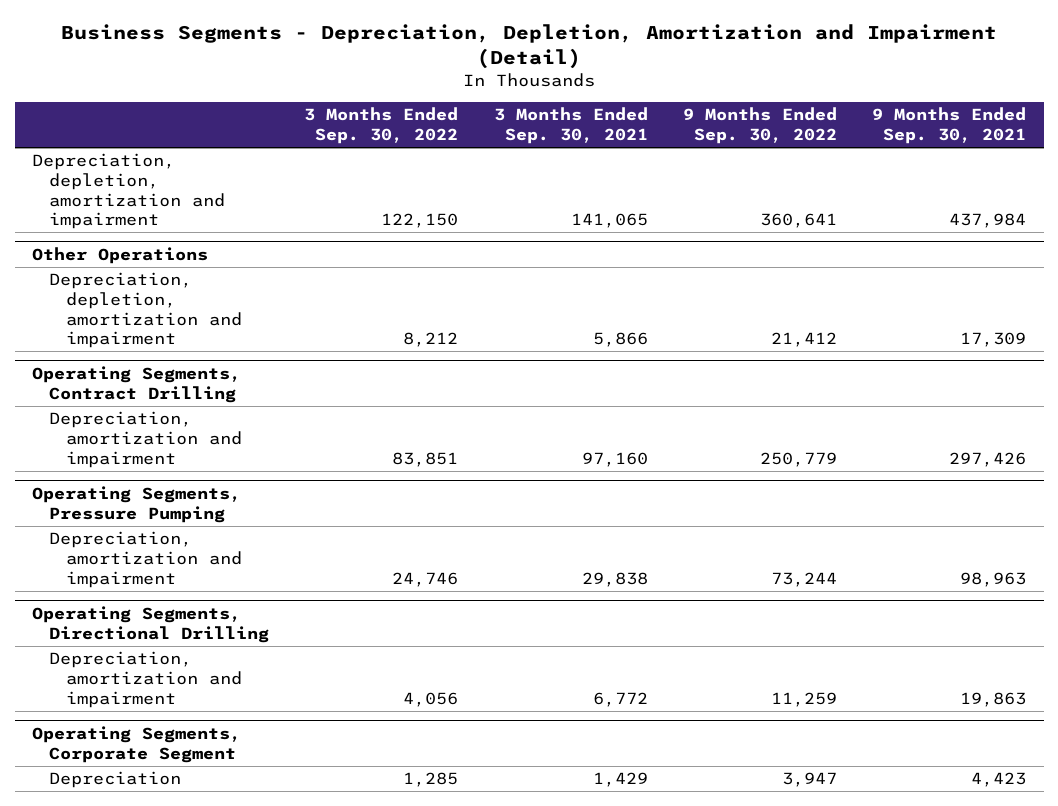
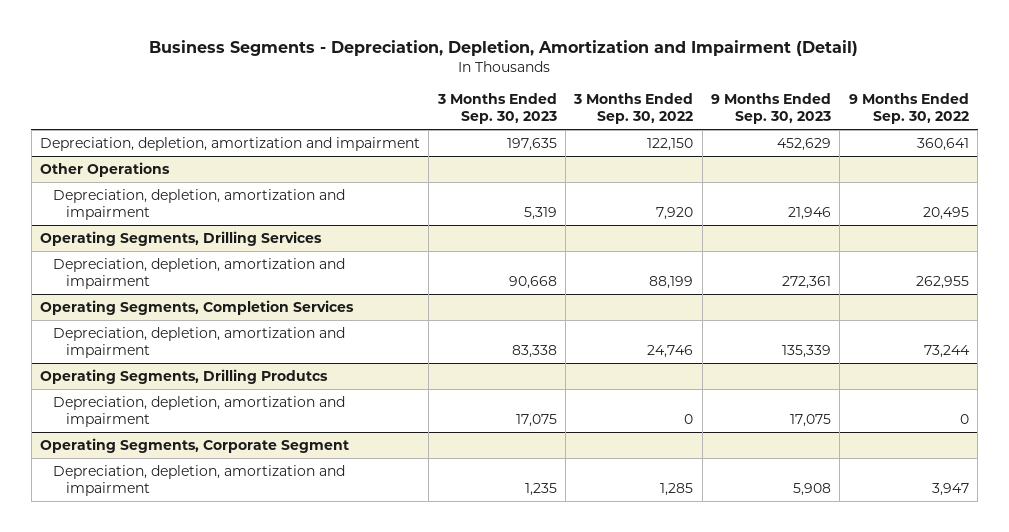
- | 3 Months Ended Sep. 30, 2022 | 3 Months Ended Sep. 30, 2021 | 9 Months Ended Sep. 30, 2022 | 9 Months Ended Sep. 30, 2021
+ | 3 Months Ended Sep. 30, 2023 | 3 Months Ended Sep. 30, 2022 | 9 Months Ended Sep. 30, 2023 | 9 Months Ended Sep. 30, 2022
@ Other Operations
- Depreciation, depletion, amortization and impairment | 8,212 | 5,866 | 21,412 | 17,309
- Operating Segments, Contract Drilling
- Depreciation, amortization and impairment | 83,851 | 97,160 | 250,779 | 297,426
- Operating Segments, Pressure Pumping
- Depreciation, amortization and impairment | 24,746 | 29,838 | 73,244 | 98,963
- Operating Segments, Directional Drilling
- Depreciation, amortization and impairment | 4,056 | 6,772 | 11,259 | 19,863
@ Other Operations
+ Depreciation, depletion, amortization and impairment | 5,319 | 7,920 | 21,946 | 20,495
+ Operating Segments, Drilling Services
+ Depreciation, depletion, amortization and impairment | 90,668 | 88,199 | 272,361 | 262,955
+ Operating Segments, Completion Services
+ Depreciation, depletion, amortization and impairment | 83,338 | 24,746 | 135,339 | 73,244
+ Operating Segments, Drilling Produtcs
+ Depreciation, depletion, amortization and impairment | 17,075 | 0 | 17,075 | 0
@ Operating Segments, Corporate Segment
- Depreciation | 1,285 | 1,429 | 3,947 | 4,423
+ Depreciation, depletion, amortization and impairment | 1,235 | 1,285 | 5,908 | 3,947

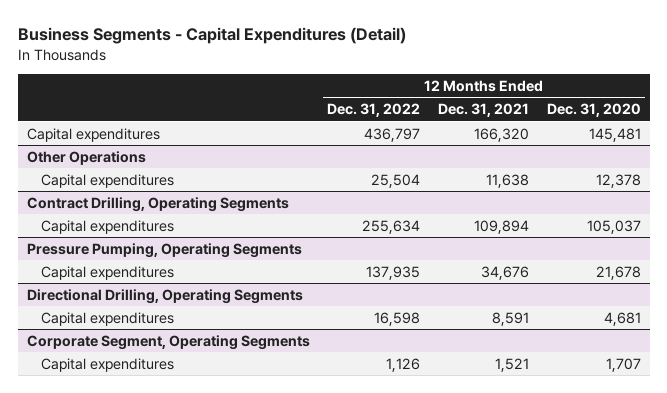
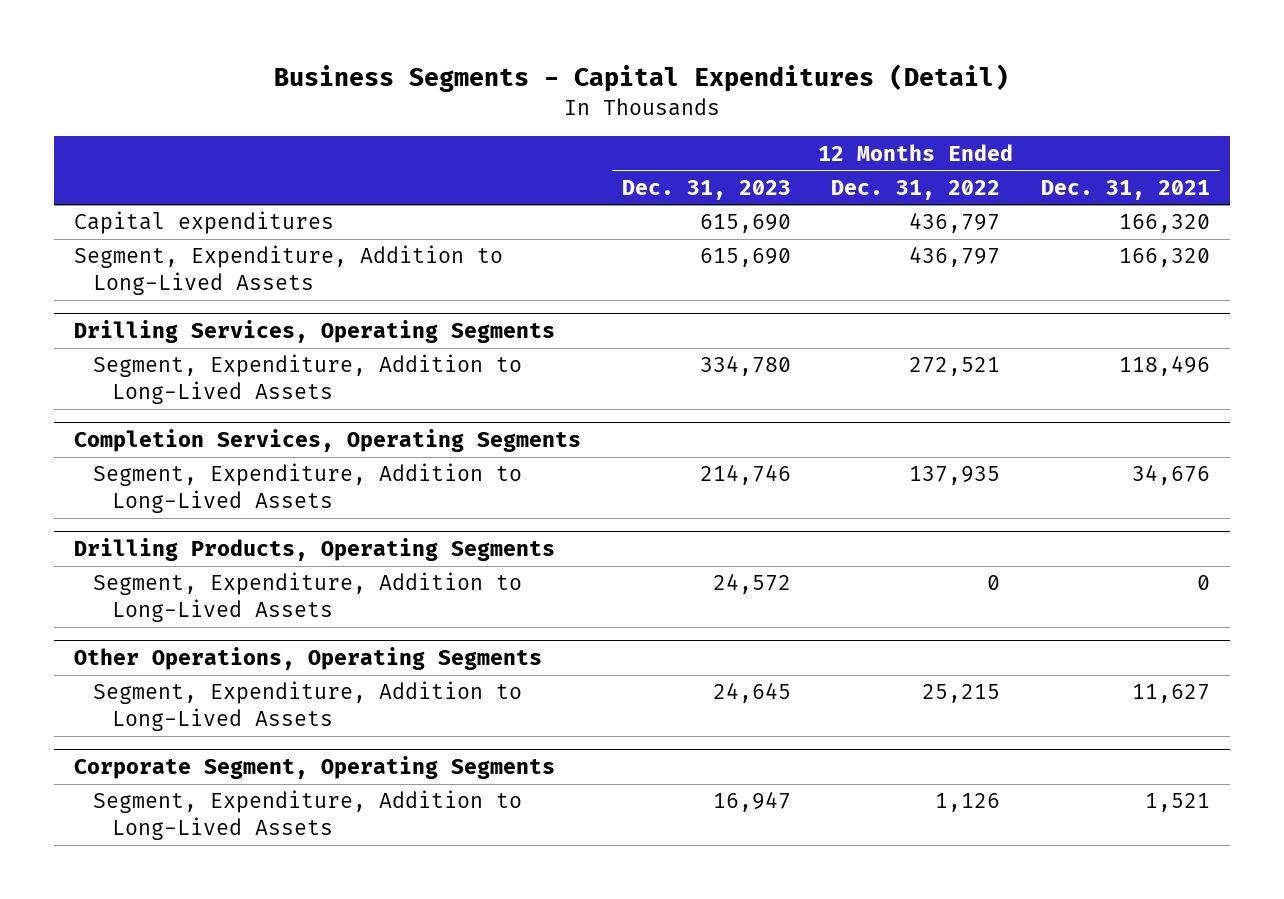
- | 12 Months Ended Dec. 31, 2022 | 12 Months Ended Dec. 31, 2021 | 12 Months Ended Dec. 31, 2020
+ | 12 Months Ended Dec. 31, 2023 | 12 Months Ended Dec. 31, 2022 | 12 Months Ended Dec. 31, 2021
- Other Operations
- Capital expenditures | 25,504 | 11,638 | 12,378
- Contract Drilling, Operating Segments
- Capital expenditures | 255,634 | 109,894 | 105,037
- Pressure Pumping, Operating Segments
- Capital expenditures | 137,935 | 34,676 | 21,678
- Directional Drilling, Operating Segments
- Capital expenditures | 16,598 | 8,591 | 4,681
+ Segment, Expenditure, Addition to Long-Lived Assets | 615,690 | 436,797 | 166,320
+ Drilling Services, Operating Segments
+ Segment, Expenditure, Addition to Long-Lived Assets | 334,780 | 272,521 | 118,496
+ Completion Services, Operating Segments
+ Segment, Expenditure, Addition to Long-Lived Assets | 214,746 | 137,935 | 34,676
+ Drilling Products, Operating Segments
+ Segment, Expenditure, Addition to Long-Lived Assets | 24,572 | 0 | 0
+ Other Operations, Operating Segments
+ Segment, Expenditure, Addition to Long-Lived Assets | 24,645 | 25,215 | 11,627
@ Corporate Segment, Operating Segments
- Capital expenditures | 1,126 | 1,521 | 1,707
+ Segment, Expenditure, Addition to Long-Lived Assets | 16,947 | 1,126 | 1,521

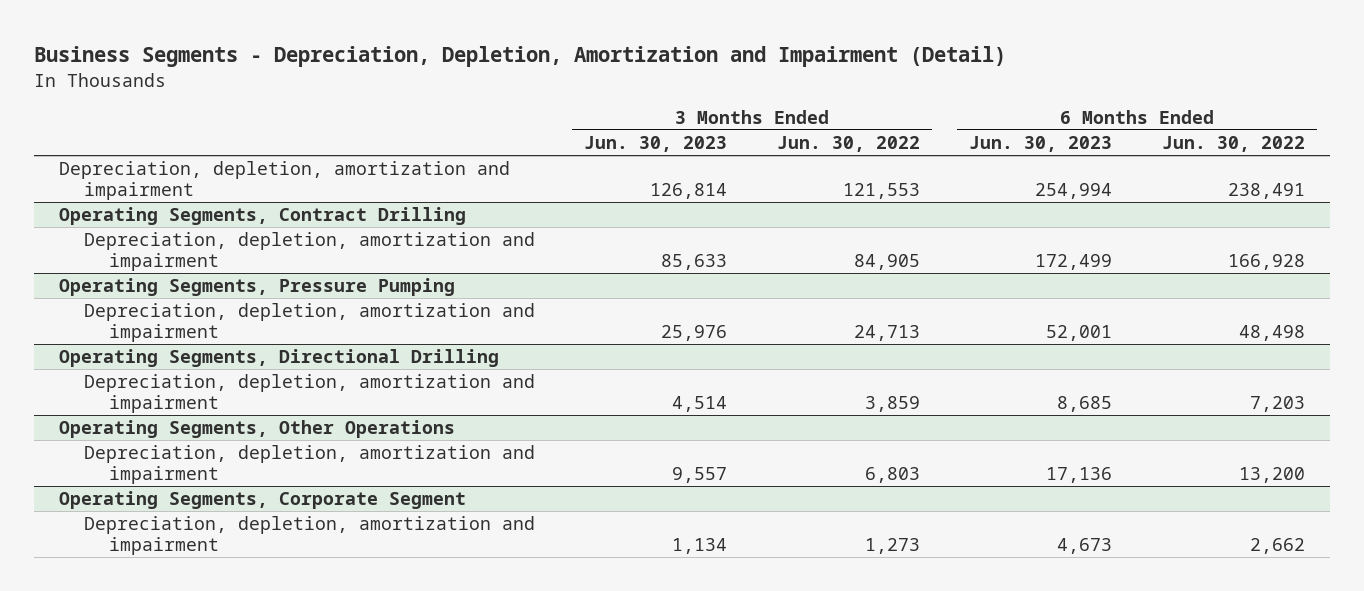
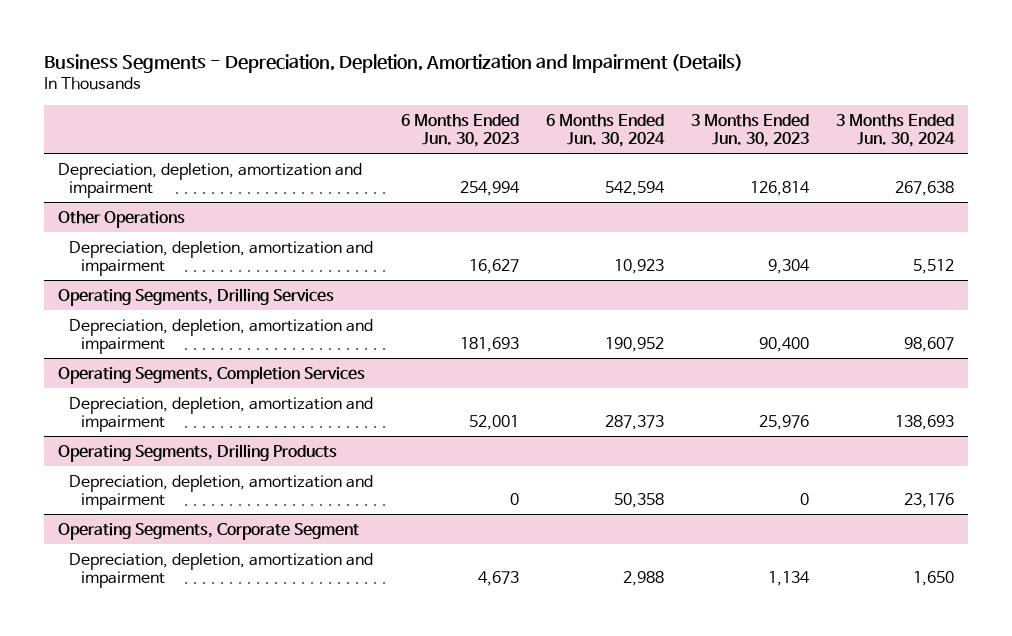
- Business Segments - Depreciation, Depletion, Amortization and Impairment (Detail)
+ Business Segments - Depreciation, Depletion, Amortization and Impairment (Details)
- | 3 Months Ended Jun. 30, 2023 | 3 Months Ended Jun. 30, 2022 | 6 Months Ended Jun. 30, 2023 | 6 Months Ended Jun. 30, 2022
+ | 6 Months Ended Jun. 30, 2023 | 6 Months Ended Jun. 30, 2024 | 3 Months Ended Jun. 30, 2023 | 3 Months Ended Jun. 30, 2024
- Operating Segments, Contract Drilling
- Depreciation, depletion, amortization and impairment | 85,633 | 84,905 | 172,499 | 166,928
- Operating Segments, Pressure Pumping
+ Other Operations
+ Depreciation, depletion, amortization and impairment | 16,627 | 10,923 | 9,304 | 5,512
+ Operating Segments, Drilling Services
+ Depreciation, depletion, amortization and impairment | 181,693 | 190,952 | 90,400 | 98,607
+ Operating Segments, Completion Services
- Operating Segments, Directional Drilling
- Depreciation, depletion, amortization and impairment | 4,514 | 3,859 | 8,685 | 7,203
- Operating Segments, Other Operations
- Depreciation, depletion, amortization and impairment | 9,557 | 6,803 | 17,136 | 13,200
+ Operating Segments, Drilling Products
+ Depreciation, depletion, amortization and impairment | 0 | 50,358 | 0 | 23,176

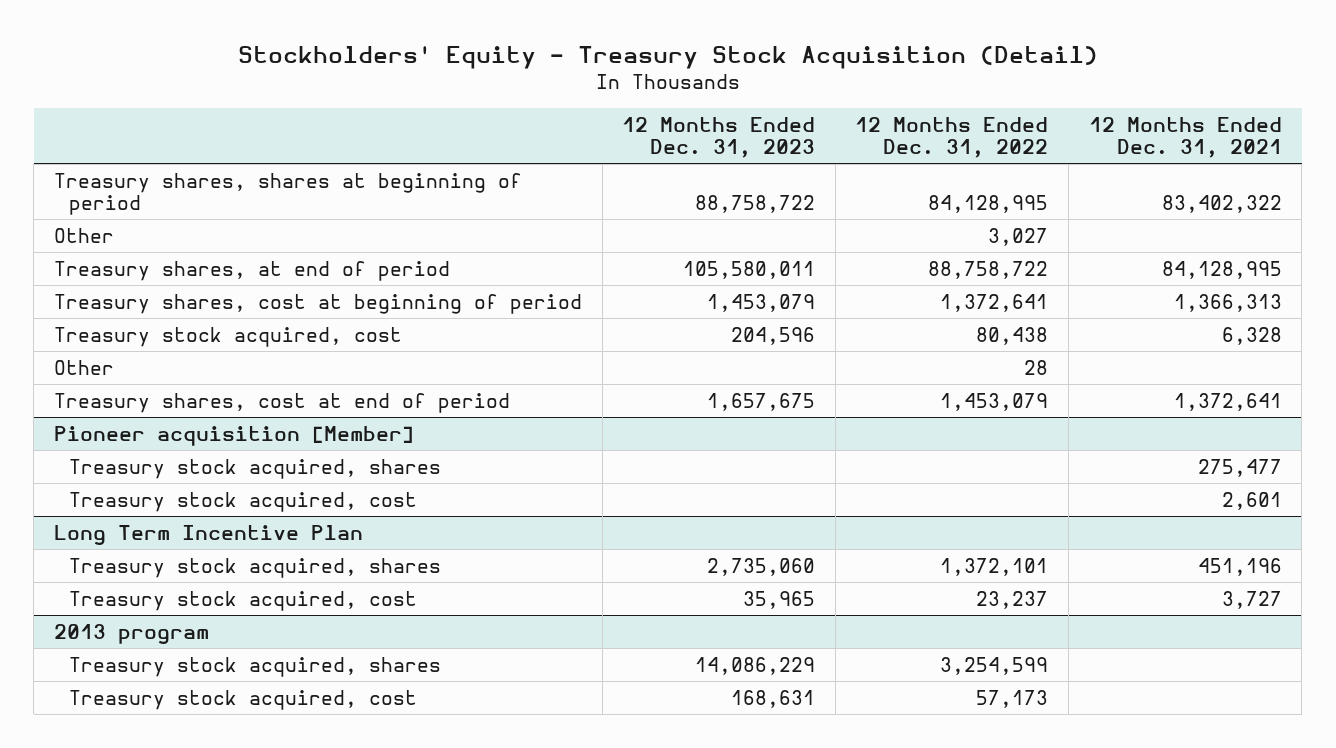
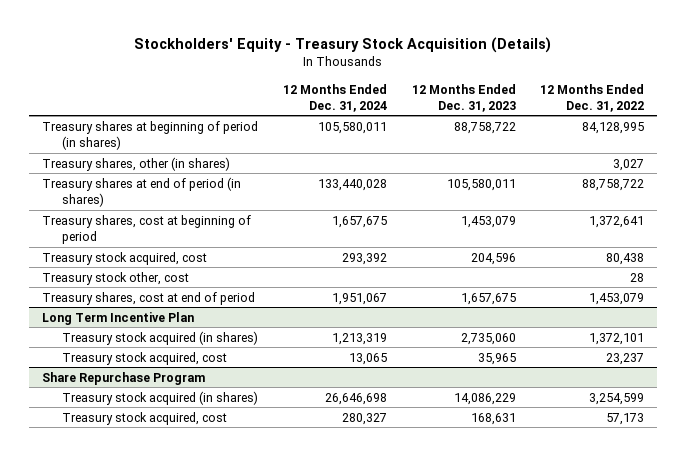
- Stockholders' Equity - Treasury Stock Acquisition (Detail)
+ Stockholders' Equity - Treasury Stock Acquisition (Details)
- | 12 Months Ended Dec. 31, 2023 | 12 Months Ended Dec. 31, 2022 | 12 Months Ended Dec. 31, 2021
+ | 12 Months Ended Dec. 31, 2024 | 12 Months Ended Dec. 31, 2023 | 12 Months Ended Dec. 31, 2022
- Treasury shares, shares at beginning of period | 88,758,722 | 84,128,995 | 83,402,322
- Other | | 3,027 |
- Treasury shares, at end of period | 105,580,011 | 88,758,722 | 84,128,995
+ Treasury shares at beginning of period (in shares) | 105,580,011 | 88,758,722 | 84,128,995
+ Treasury shares, other (in shares) | | | 3,027
+ Treasury shares at end of period (in shares) | 133,440,028 | 105,580,011 | 88,758,722
- Other | | 28 |
+ Treasury stock other, cost | | | 28
- Pioneer acquisition [Member]
- Treasury stock acquired, shares | | | 275,477
- Treasury stock acquired, cost | | | 2,601
@ Long Term Incentive Plan
- Treasury stock acquired, shares | 2,735,060 | 1,372,101 | 451,196
+ Treasury stock acquired (in shares) | 1,213,319 | 2,735,060 | 1,372,101
- 2013 program
- Treasury stock acquired, shares | 14,086,229 | 3,254,599 |
+ Share Repurchase Program
+ Treasury stock acquired (in shares) | 26,646,698 | 14,086,229 | 3,254,599

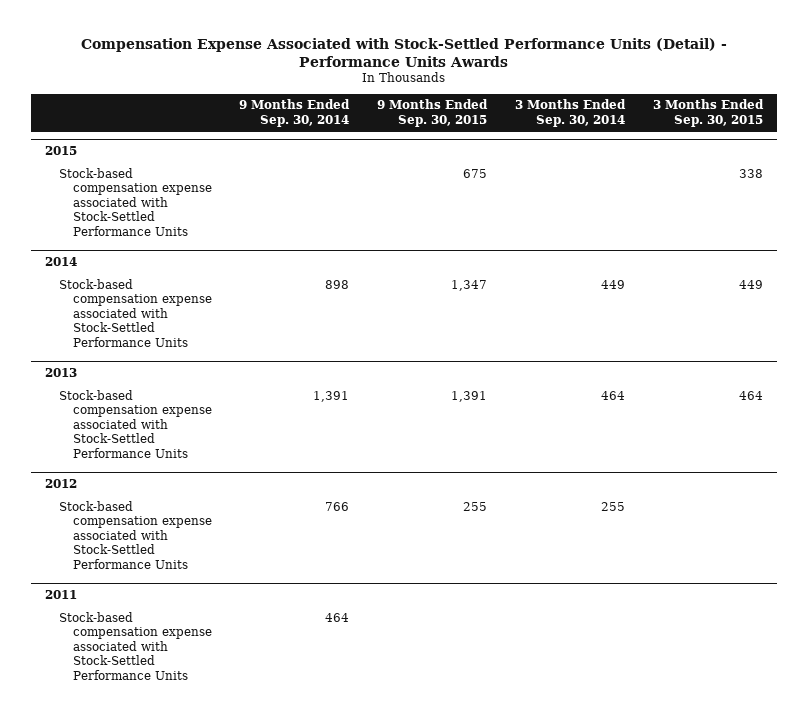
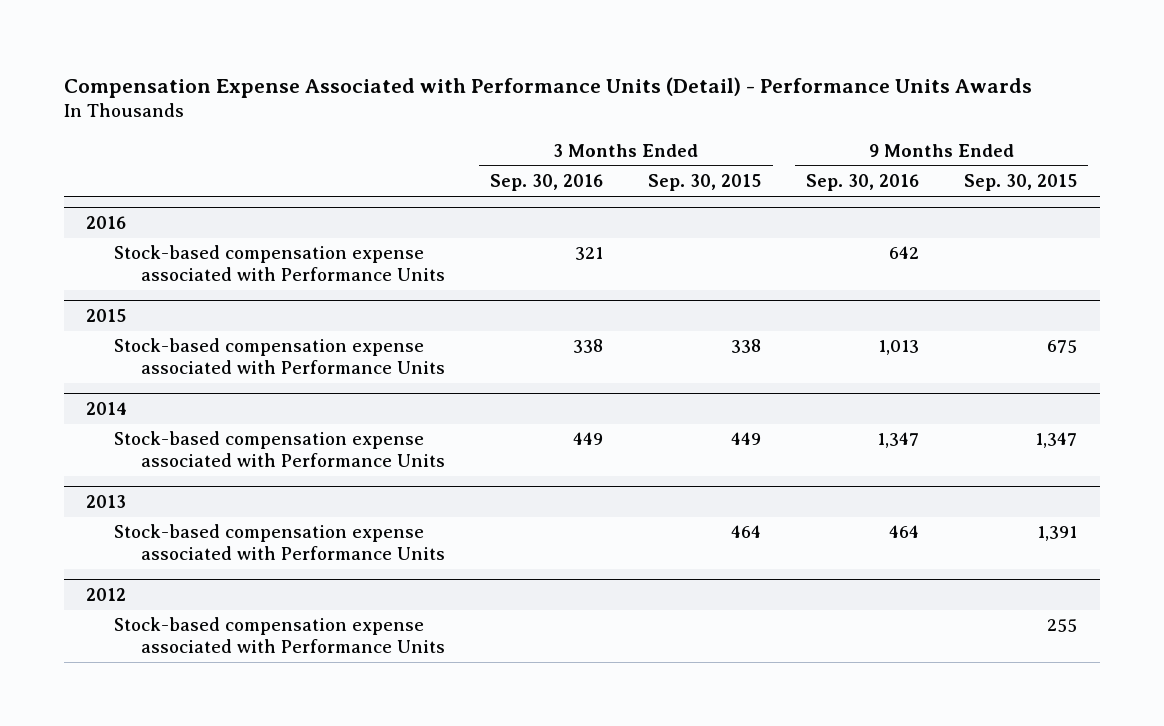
- Compensation Expense Associated with Stock-Settled Performance Units (Detail) - Performance Units Awards
+ Compensation Expense Associated with Performance Units (Detail) - Performance Units Awards
- | 9 Months Ended Sep. 30, 2014 | 9 Months Ended Sep. 30, 2015 | 3 Months Ended Sep. 30, 2014 | 3 Months Ended Sep. 30, 2015
+ | 3 Months Ended Sep. 30, 2016 | 3 Months Ended Sep. 30, 2015 | 9 Months Ended Sep. 30, 2016 | 9 Months Ended Sep. 30, 2015
+ 2016
+ Stock-based compensation expense associated with Performance Units | 321 | | 642 |
@ 2015
- Stock-based compensation expense associated with Stock-Settled Performance Units | | 675 | | 338
+ Stock-based compensation expense associated with Performance Units | 338 | 338 | 1,013 | 675
@ 2014
- Stock-based compensation expense associated with Stock-Settled Performance Units | 898 | 1,347 | 449 | 449
+ Stock-based compensation expense associated with Performance Units | 449 | 449 | 1,347 | 1,347
@ 2013
- Stock-based compensation expense associated with Stock-Settled Performance Units | 1,391 | 1,391 | 464 | 464
+ Stock-based compensation expense associated with Performance Units | | 464 | 464 | 1,391
@ 2012
- Stock-based compensation expense associated with Stock-Settled Performance Units | 766 | 255 | 255 |
- 2011
- Stock-based compensation expense associated with Stock-Settled Performance Units | 464 | | |
@ 2012
+ Stock-based compensation expense associated with Performance Units | | | | 255

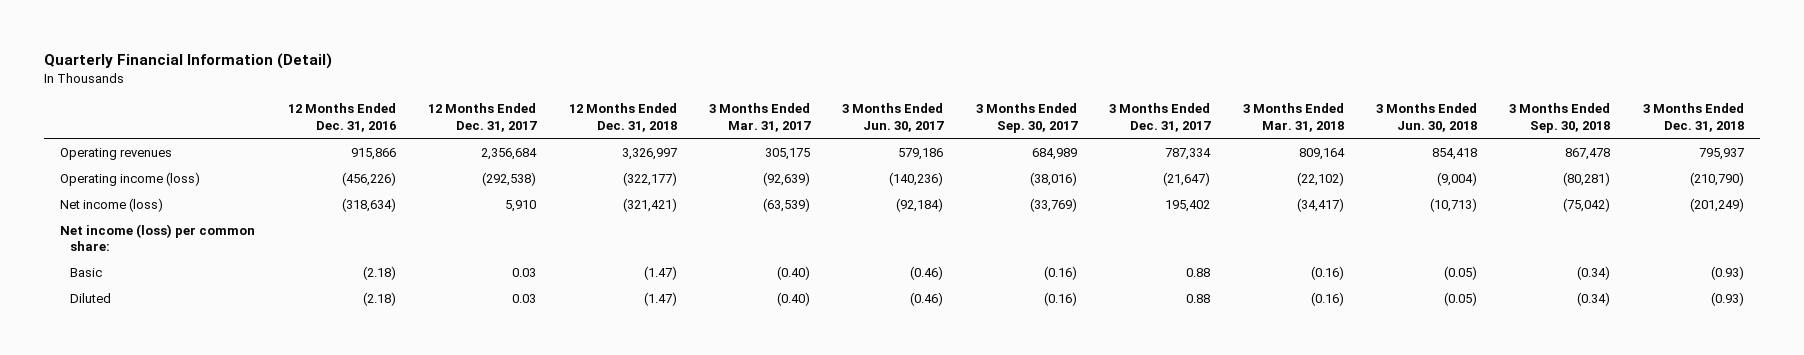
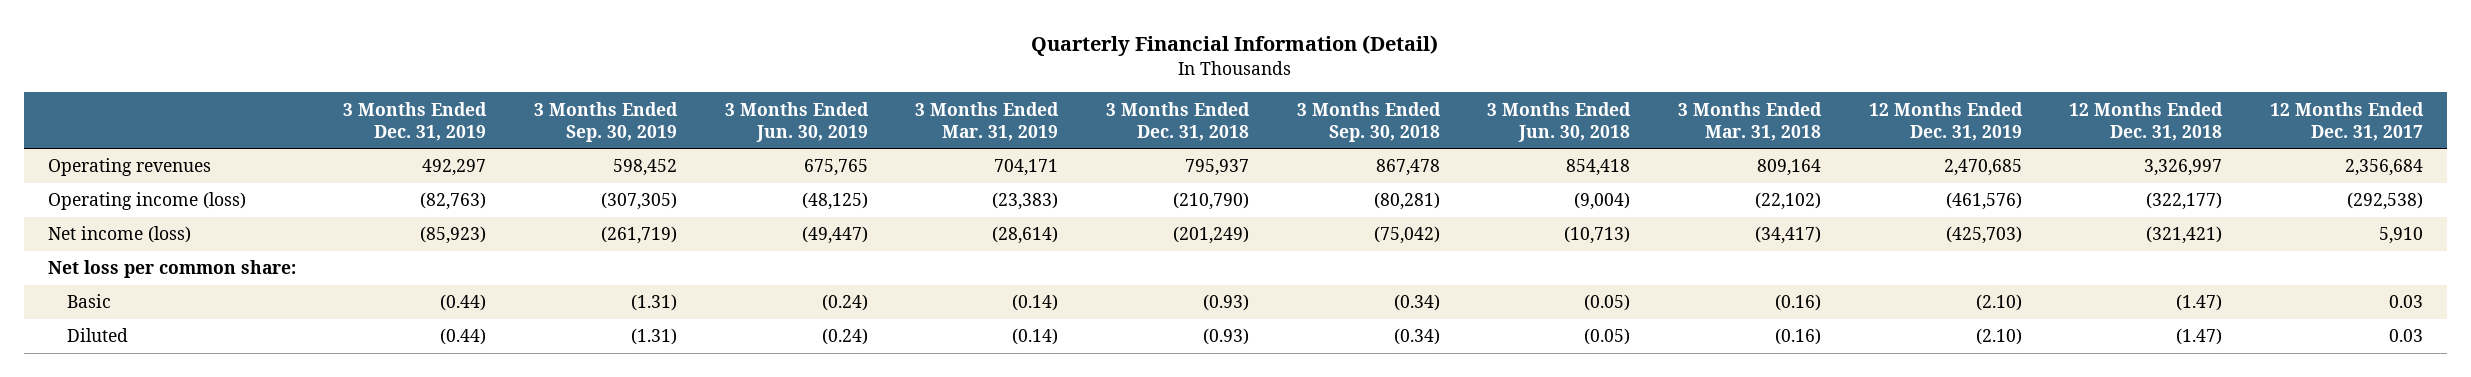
- | 12 Months Ended Dec. 31, 2016 | 12 Months Ended Dec. 31, 2017 | 12 Months Ended Dec. 31, 2018 | 3 Months Ended Mar. 31, 2017 | 3 Months Ended Jun. 30, 2017 | 3 Months Ended Sep. 30, 2017 | 3 Months Ended Dec. 31, 2017 | 3 Months Ended Mar. 31, 2018 | 3 Months Ended Jun. 30, 2018 | 3 Months Ended Sep. 30, 2018 | 3 Months Ended Dec. 31, 2018
+ | 3 Months Ended Dec. 31, 2019 | 3 Months Ended Sep. 30, 2019 | 3 Months Ended Jun. 30, 2019 | 3 Months Ended Mar. 31, 2019 | 3 Months Ended Dec. 31, 2018 | 3 Months Ended Sep. 30, 2018 | 3 Months Ended Jun. 30, 2018 | 3 Months Ended Mar. 31, 2018 | 12 Months Ended Dec. 31, 2019 | 12 Months Ended Dec. 31, 2018 | 12 Months Ended Dec. 31, 2017
- Net income (loss) per common share:
+ Net loss per common share:

